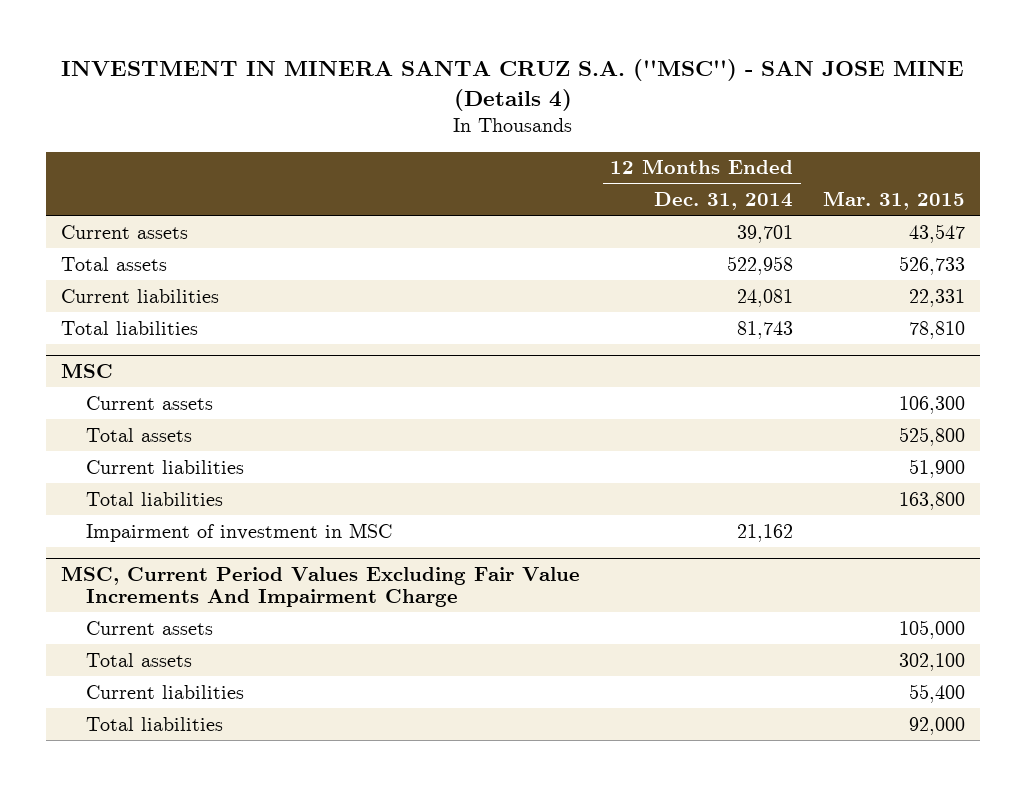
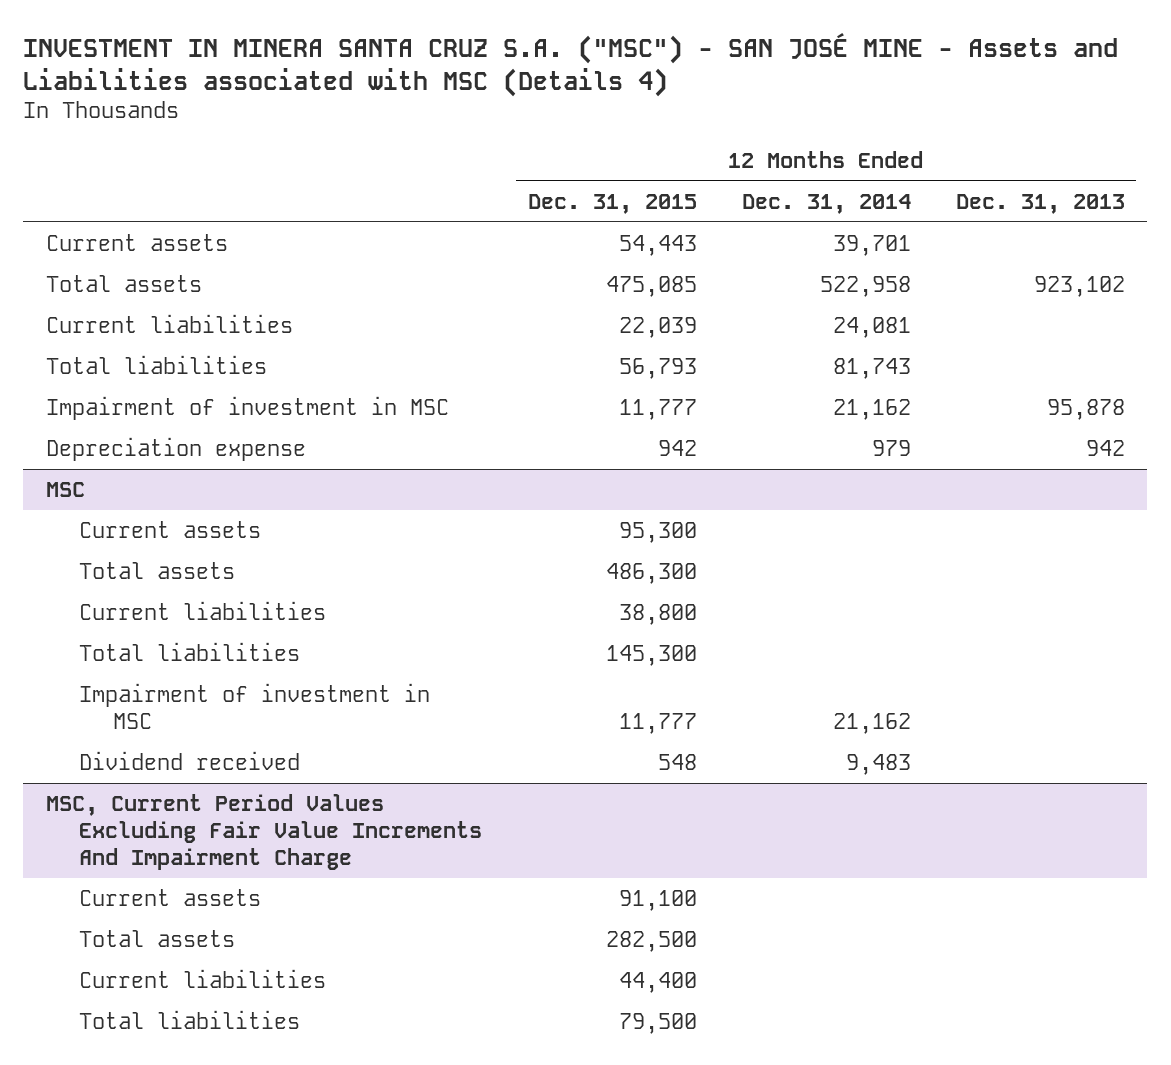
- INVESTMENT IN MINERA SANTA CRUZ S.A. (''MSC'') - SAN JOSE MINE (Details 4)
+ INVESTMENT IN MINERA SANTA CRUZ S.A. ("MSC") - SAN JOSÉ MINE - Assets and Liabilities associated with MSC (Details 4)
- | 12 Months Ended Dec. 31, 2014 | Mar. 31, 2015
+ | 12 Months Ended Dec. 31, 2015 | 12 Months Ended Dec. 31, 2014 | 12 Months Ended Dec. 31, 2013
+ Impairment of investment in MSC | 11,777 | 21,162 | 95,878
+ Depreciation expense | 942 | 979 | 942
@ MSC
+ Dividend received | 548 | 9,483 |

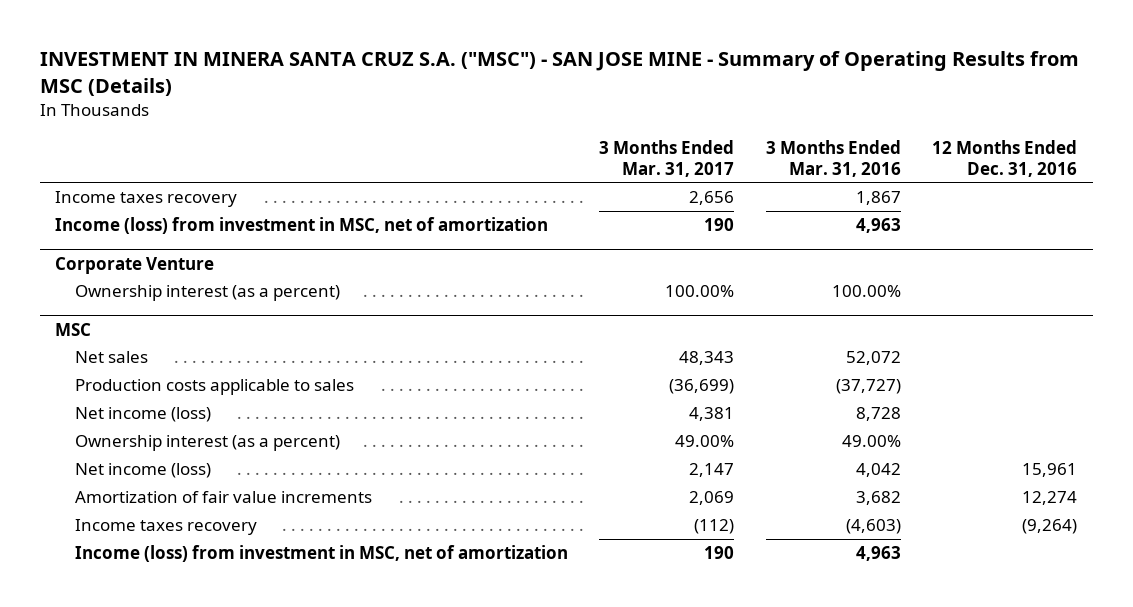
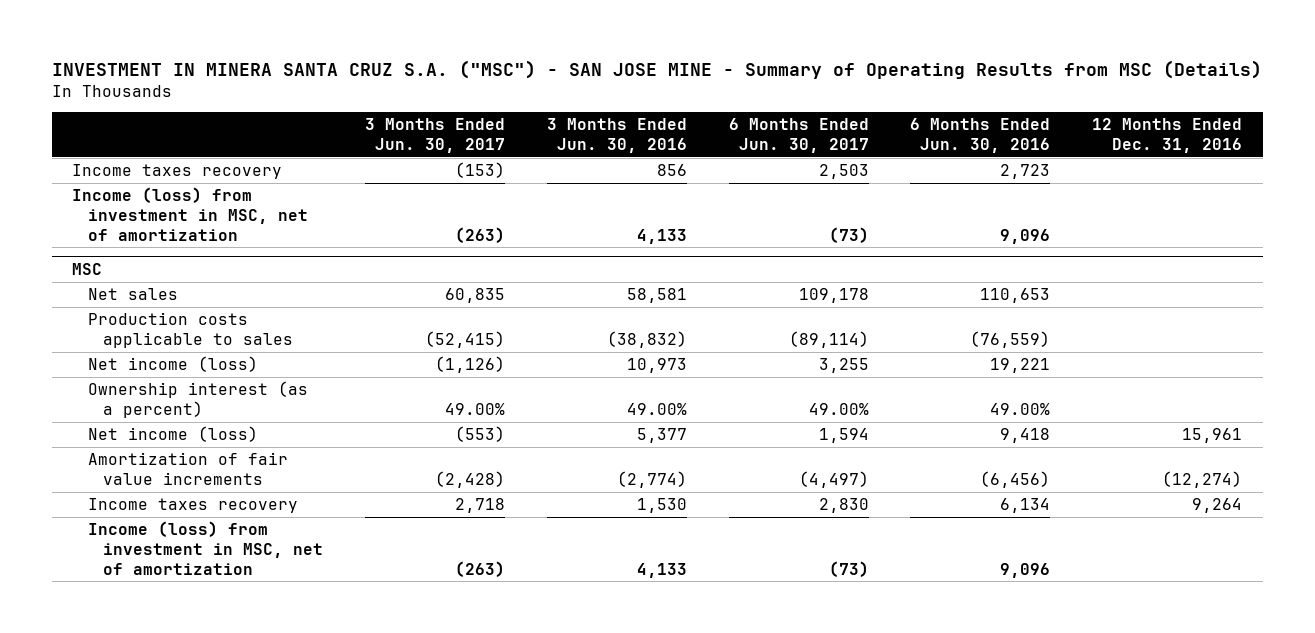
- | 3 Months Ended Mar. 31, 2017 | 3 Months Ended Mar. 31, 2016 | 12 Months Ended Dec. 31, 2016
+ | 3 Months Ended Jun. 30, 2017 | 3 Months Ended Jun. 30, 2016 | 6 Months Ended Jun. 30, 2017 | 6 Months Ended Jun. 30, 2016 | 12 Months Ended Dec. 31, 2016
- Corporate Venture
- Ownership interest (as a percent) | 100.00% | 100.00% |
@ MSC
- Amortization of fair value increments | 2,069 | 3,682 | 12,274
- Income taxes recovery | (112) | (4,603) | (9,264)
+ Amortization of fair value increments | (2,428) | (2,774) | (4,497) | (6,456) | (12,274)
+ Income taxes recovery | 2,718 | 1,530 | 2,830 | 6,134 | 9,264

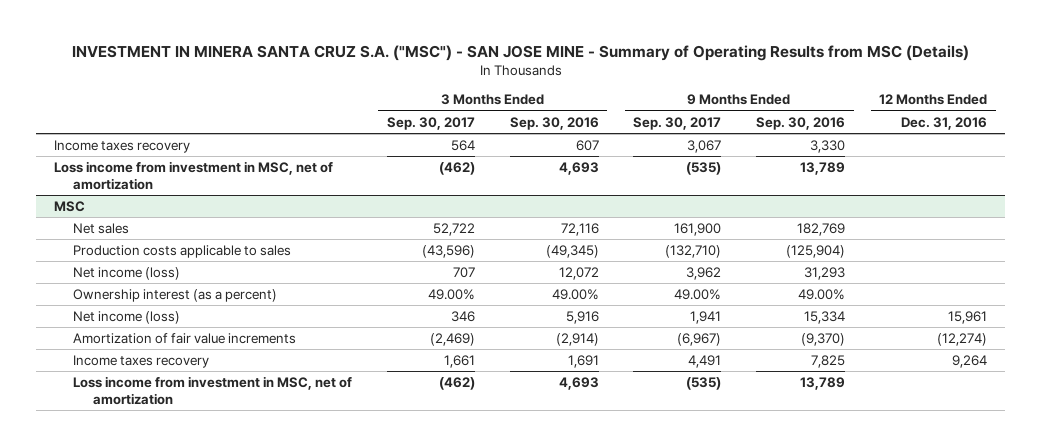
- | 3 Months Ended Jun. 30, 2017 | 3 Months Ended Jun. 30, 2016 | 6 Months Ended Jun. 30, 2017 | 6 Months Ended Jun. 30, 2016 | 12 Months Ended Dec. 31, 2016
+ | 3 Months Ended Sep. 30, 2017 | 3 Months Ended Sep. 30, 2016 | 9 Months Ended Sep. 30, 2017 | 9 Months Ended Sep. 30, 2016 | 12 Months Ended Dec. 31, 2016
- Income (loss) from investment in MSC, net of amortization | (263) | 4,133 | (73) | 9,096 |
+ Loss income from investment in MSC, net of amortization | (462) | 4,693 | (535) | 13,789 |
@ MSC
- Income (loss) from investment in MSC, net of amortization | (263) | 4,133 | (73) | 9,096 |
+ Loss income from investment in MSC, net of amortization | (462) | 4,693 | (535) | 13,789 |

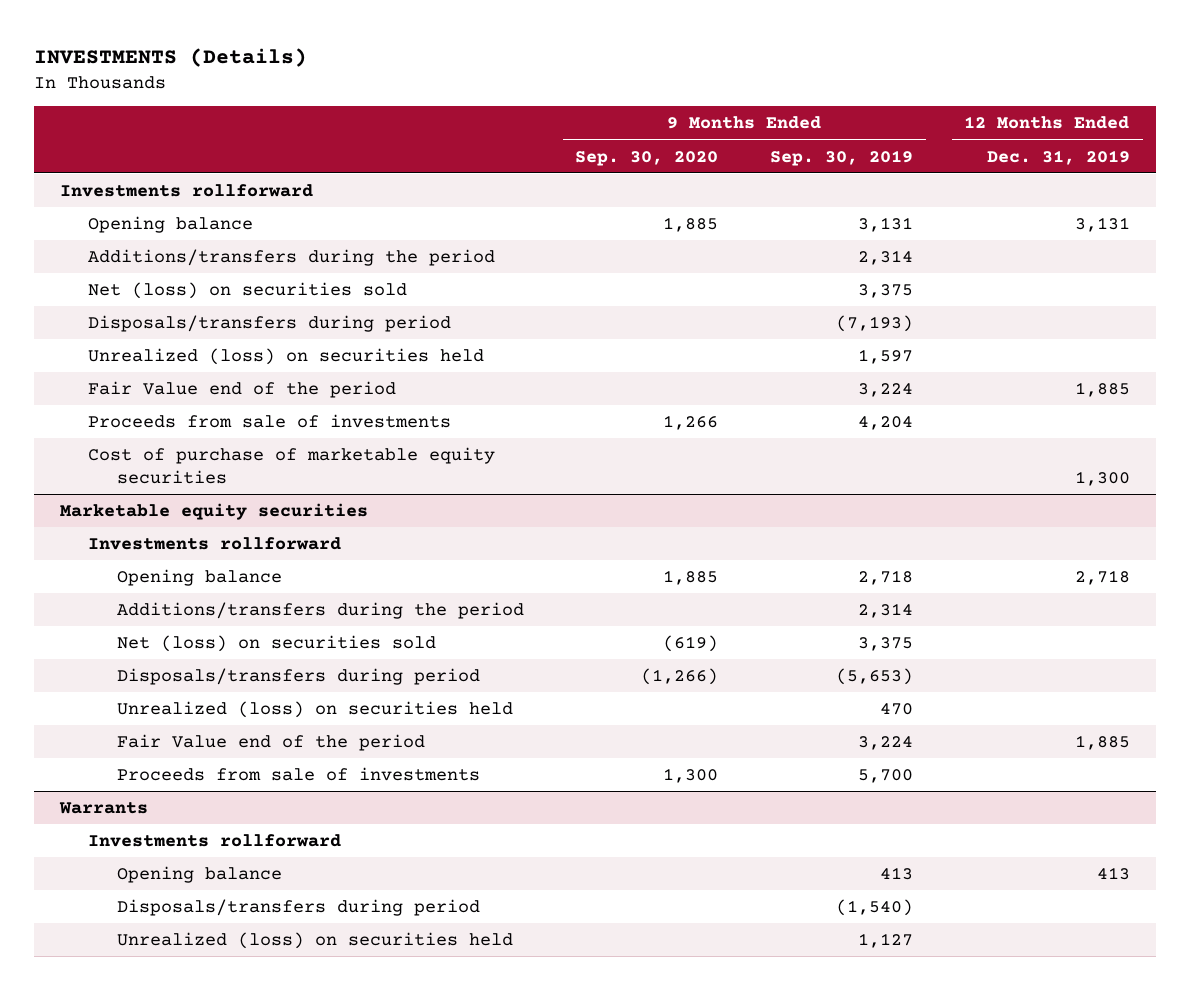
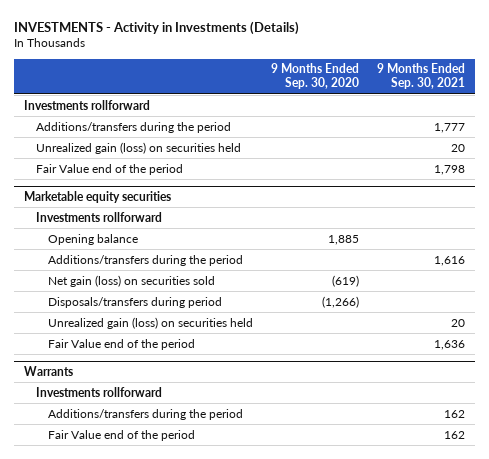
- INVESTMENTS (Details)
+ INVESTMENTS - Activity in Investments (Details)
- | 9 Months Ended Sep. 30, 2020 | 9 Months Ended Sep. 30, 2019 | 12 Months Ended Dec. 31, 2019
+ | 9 Months Ended Sep. 30, 2020 | 9 Months Ended Sep. 30, 2021
- Opening balance | 1,885 | 3,131 | 3,131
- Net (loss) on securities sold | | 3,375 |
- Disposals/transfers during period | | (7,193) |
- Unrealized (loss) on securities held | | 1,597 |
+ Unrealized gain (loss) on securities held | | 20
- Proceeds from sale of investments | 1,266 | 4,204 |
- Cost of purchase of marketable equity securities | | | 1,300
@ Marketable equity securities
- Net (loss) on securities sold | (619) | 3,375 |
+ Net gain (loss) on securities sold | (619) |
- Unrealized (loss) on securities held | | 470 |
+ Unrealized gain (loss) on securities held | | 20
- Proceeds from sale of investments | 1,300 | 5,700 |
@ Warrants
- Opening balance | | 413 | 413
- Disposals/transfers during period | | (1,540) |
- Unrealized (loss) on securities held | | 1,127 |
+ Additions/transfers during the period | | 162
+ Fair Value end of the period | | 162

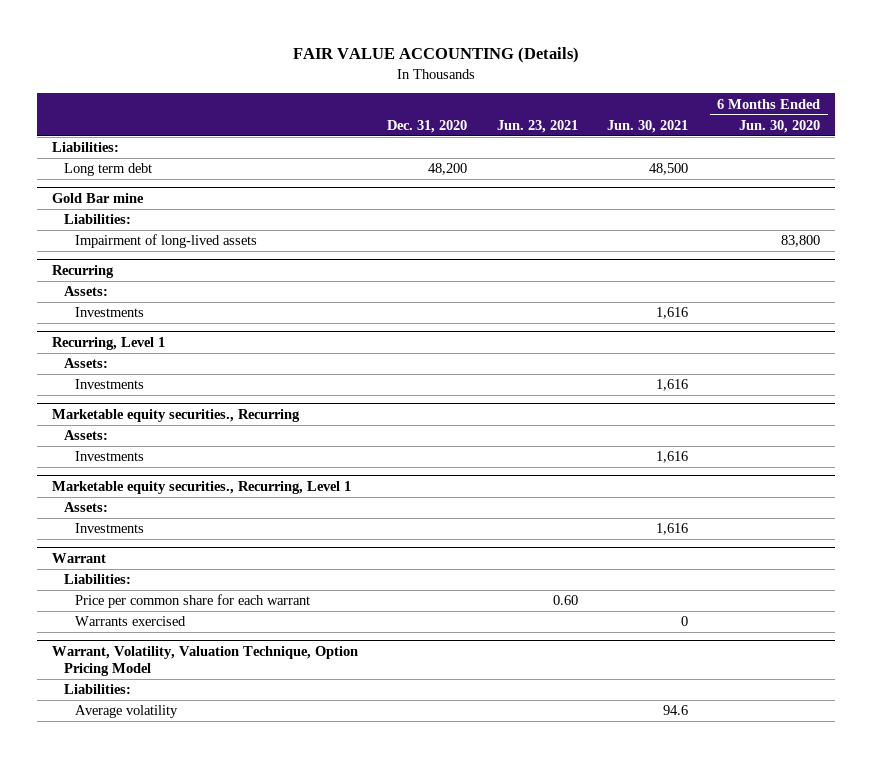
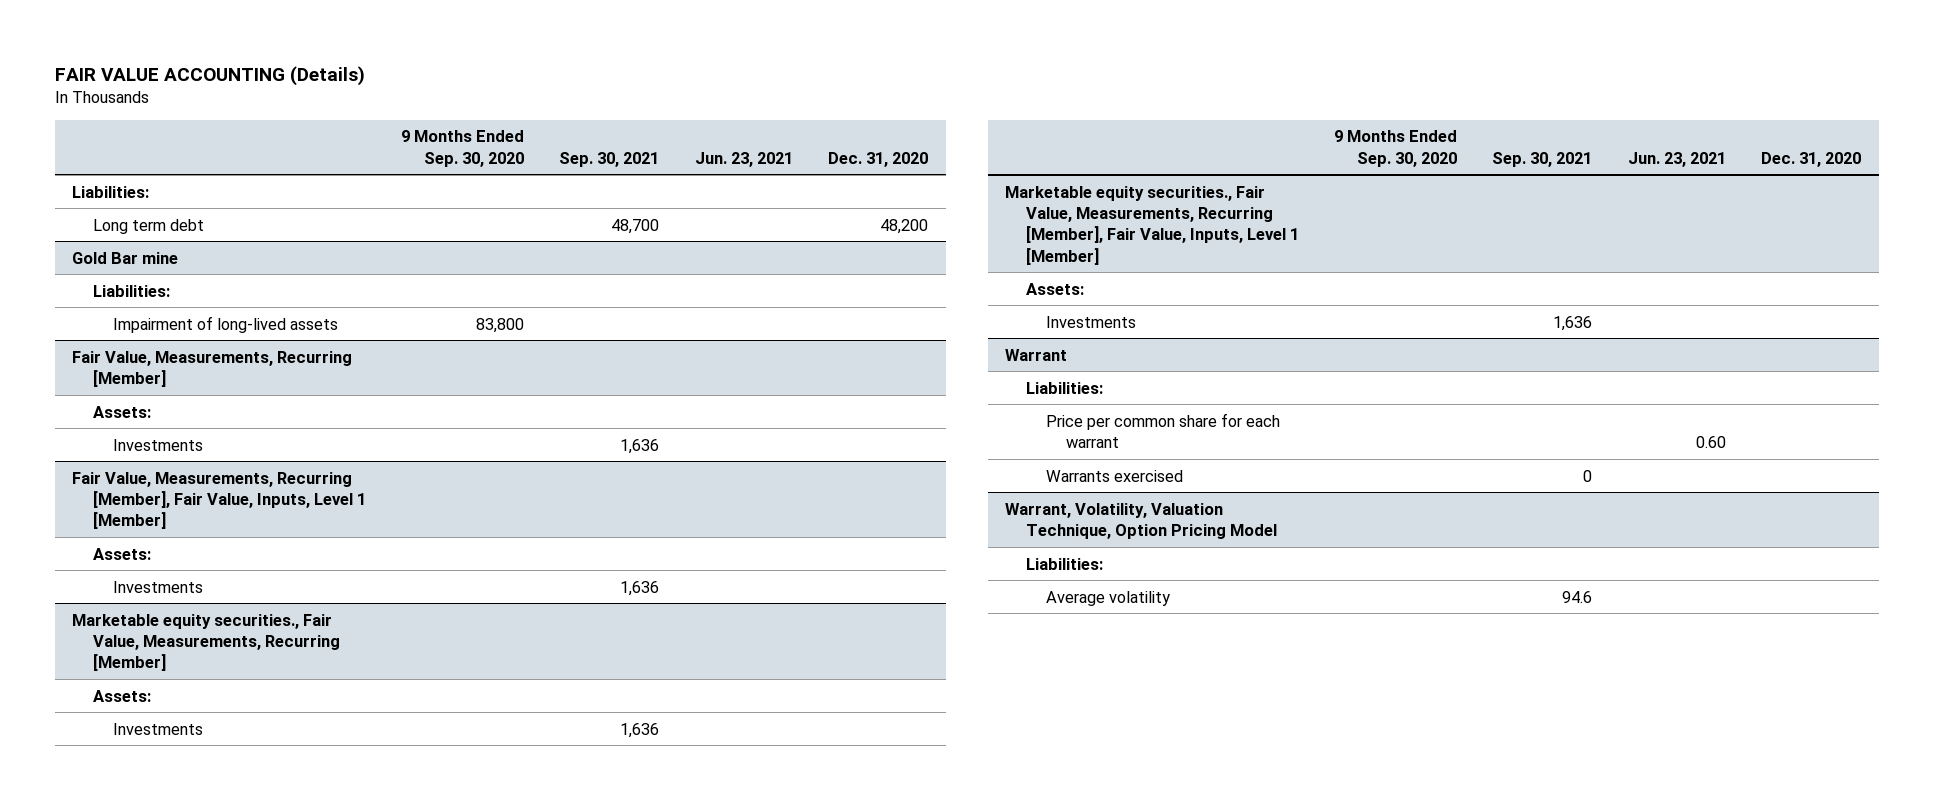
- | Dec. 31, 2020 | Jun. 23, 2021 | Jun. 30, 2021 | 6 Months Ended Jun. 30, 2020
+ | 9 Months Ended Sep. 30, 2020 | Sep. 30, 2021 | Jun. 23, 2021 | Dec. 31, 2020
- Recurring
+ Fair Value, Measurements, Recurring [Member]
- Recurring, Level 1
+ Fair Value, Measurements, Recurring [Member], Fair Value, Inputs, Level 1 [Member]
- Marketable equity securities., Recurring
+ Marketable equity securities., Fair Value, Measurements, Recurring [Member]
- Marketable equity securities., Recurring, Level 1
+ Marketable equity securities., Fair Value, Measurements, Recurring [Member], Fair Value, Inputs, Level 1 [Member]

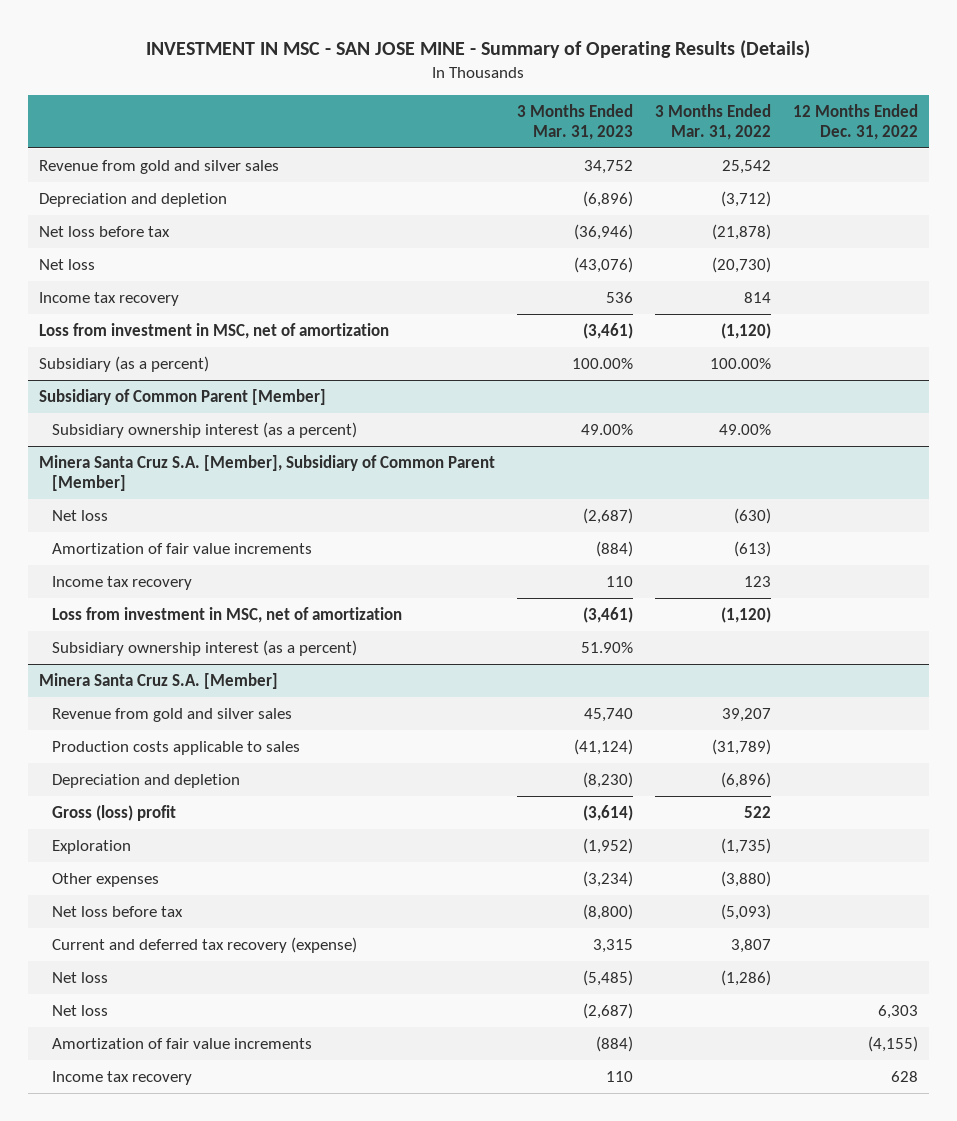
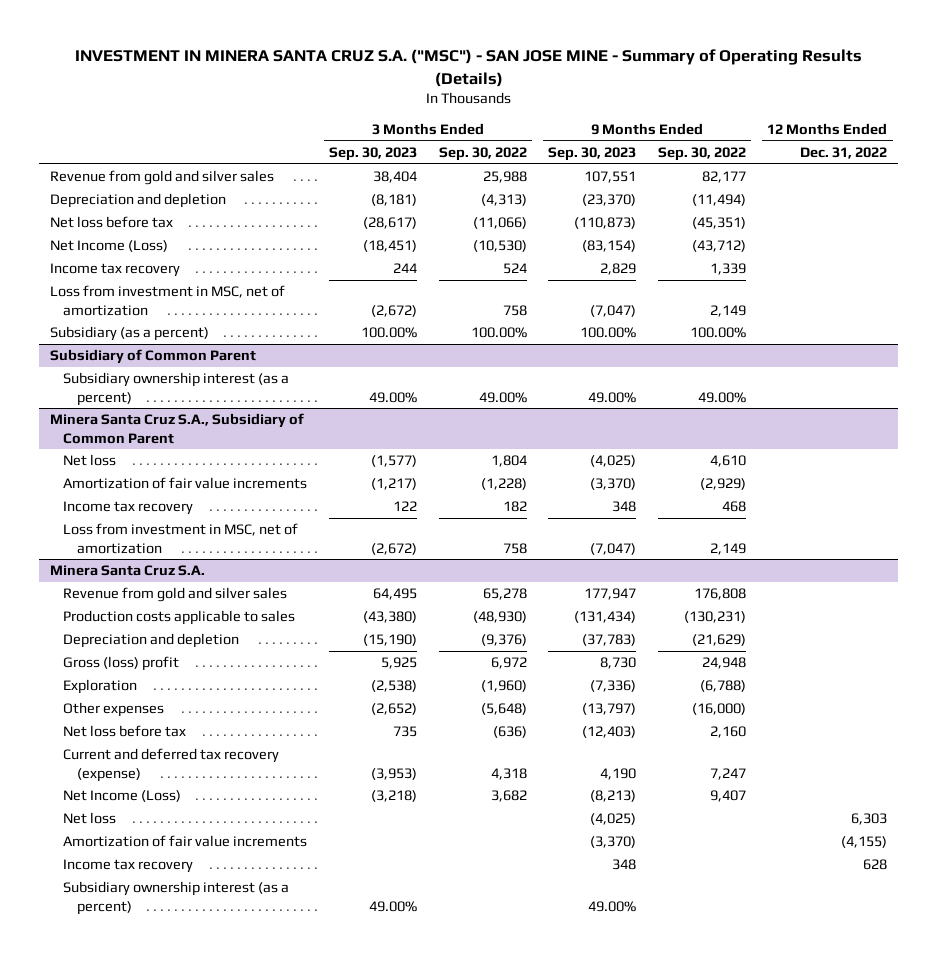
- INVESTMENT IN MSC - SAN JOSE MINE - Summary of Operating Results (Details)
+ INVESTMENT IN MINERA SANTA CRUZ S.A. ("MSC") - SAN JOSE MINE - Summary of Operating Results (Details)
- | 3 Months Ended Mar. 31, 2023 | 3 Months Ended Mar. 31, 2022 | 12 Months Ended Dec. 31, 2022
+ | 3 Months Ended Sep. 30, 2023 | 3 Months Ended Sep. 30, 2022 | 9 Months Ended Sep. 30, 2023 | 9 Months Ended Sep. 30, 2022 | 12 Months Ended Dec. 31, 2022
- Net loss | (43,076) | (20,730) |
+ Net Income (Loss) | (18,451) | (10,530) | (83,154) | (43,712) |
- Subsidiary of Common Parent [Member]
+ Subsidiary of Common Parent
- Minera Santa Cruz S.A. [Member], Subsidiary of Common Parent [Member]
+ Minera Santa Cruz S.A., Subsidiary of Common Parent
- Subsidiary ownership interest (as a percent) | 51.90% | |
- Minera Santa Cruz S.A. [Member]
+ Minera Santa Cruz S.A.
- Net loss | (5,485) | (1,286) |
+ Net Income (Loss) | (3,218) | 3,682 | (8,213) | 9,407 |
+ Subsidiary ownership interest (as a percent) | 49.00% | | 49.00% | |

